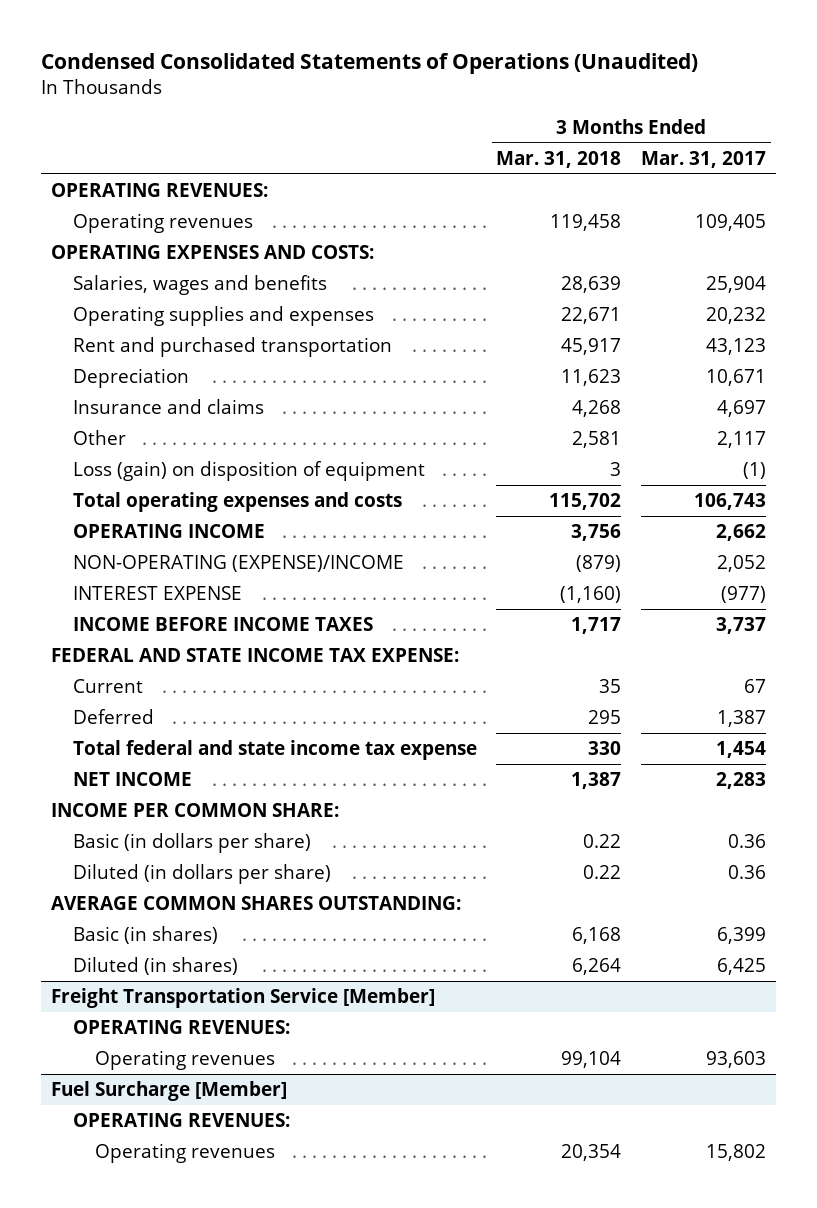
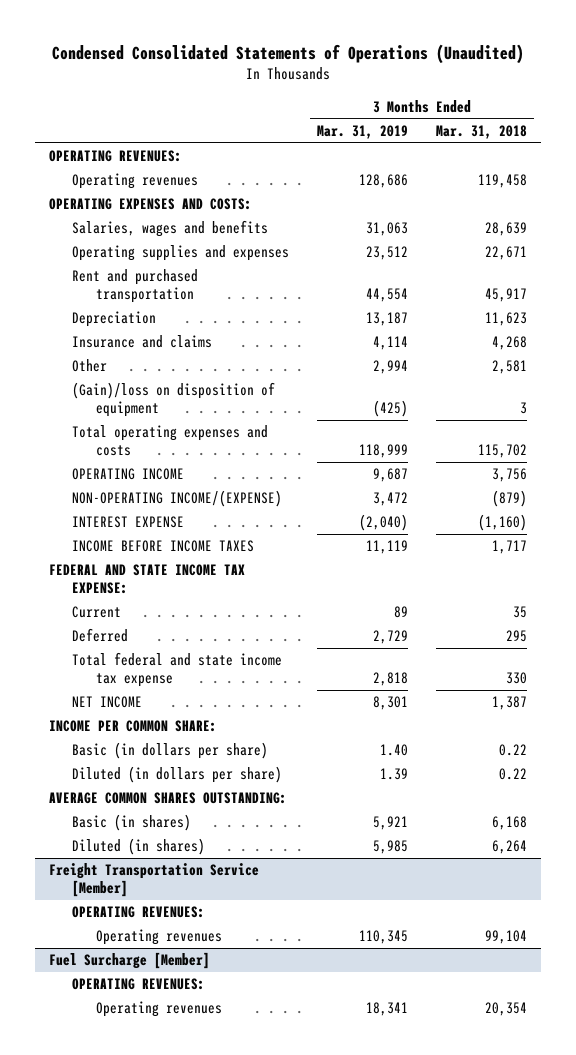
- | 3 Months Ended Mar. 31, 2018 | 3 Months Ended Mar. 31, 2017
+ | 3 Months Ended Mar. 31, 2019 | 3 Months Ended Mar. 31, 2018
- Loss (gain) on disposition of equipment | 3 | (1)
+ (Gain)/loss on disposition of equipment | (425) | 3
- NON-OPERATING (EXPENSE)/INCOME | (879) | 2,052
+ NON-OPERATING INCOME/(EXPENSE) | 3,472 | (879)

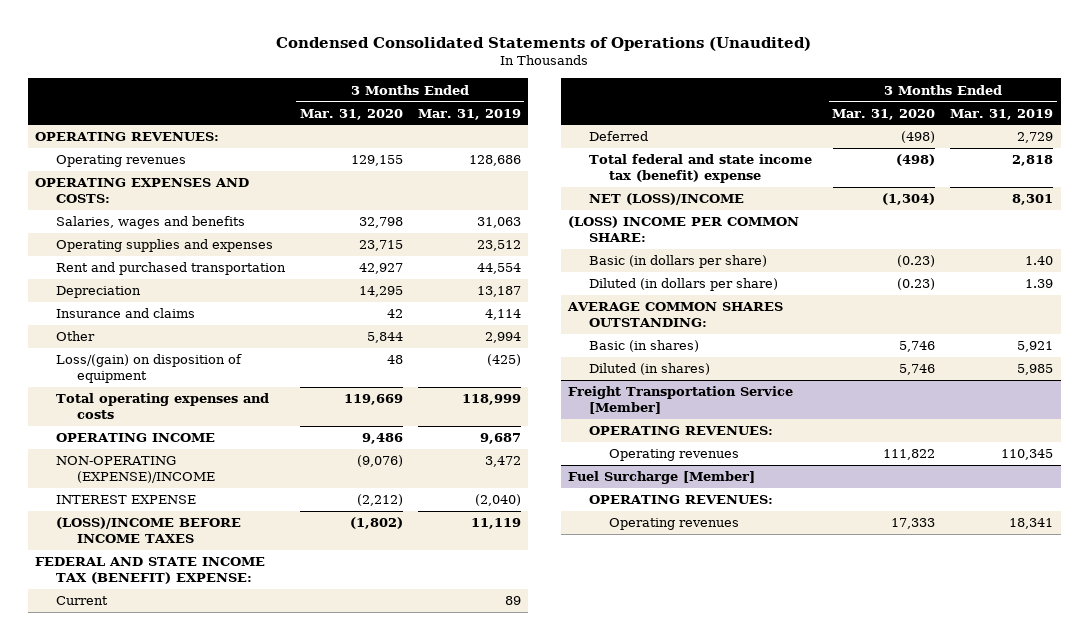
- | 3 Months Ended Mar. 31, 2019 | 3 Months Ended Mar. 31, 2018
+ | 3 Months Ended Mar. 31, 2020 | 3 Months Ended Mar. 31, 2019
- (Gain)/loss on disposition of equipment | (425) | 3
+ Loss/(gain) on disposition of equipment | 48 | (425)
- NON-OPERATING INCOME/(EXPENSE) | 3,472 | (879)
+ NON-OPERATING (EXPENSE)/INCOME | (9,076) | 3,472
- INCOME BEFORE INCOME TAXES | 11,119 | 1,717
- FEDERAL AND STATE INCOME TAX EXPENSE:
+ (LOSS)/INCOME BEFORE INCOME TAXES | (1,802) | 11,119
+ FEDERAL AND STATE INCOME TAX (BENEFIT) EXPENSE:
- Total federal and state income tax expense | 2,818 | 330
- NET INCOME | 8,301 | 1,387
- INCOME PER COMMON SHARE:
+ Total federal and state income tax (benefit) expense | (498) | 2,818
+ NET (LOSS)/INCOME | (1,304) | 8,301
+ (LOSS) INCOME PER COMMON SHARE:

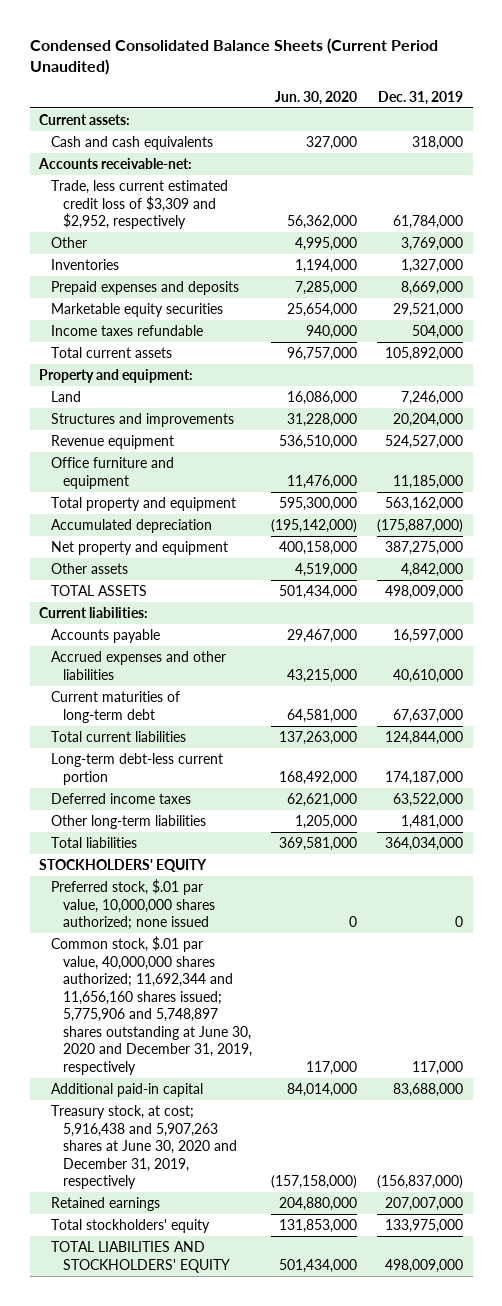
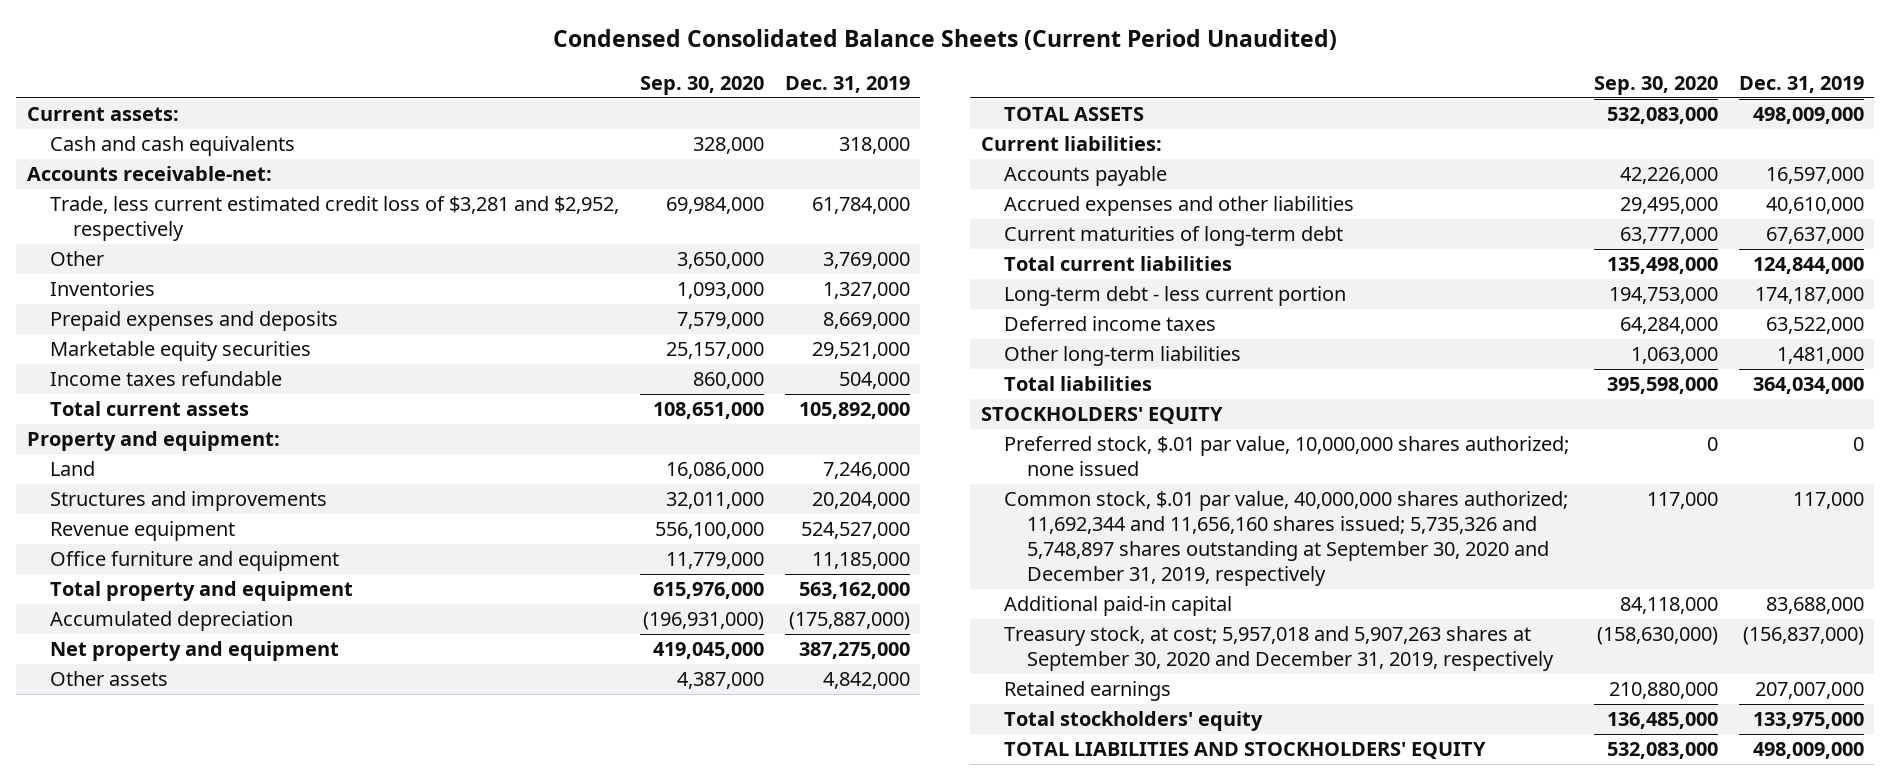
- | Jun. 30, 2020 | Dec. 31, 2019
+ | Sep. 30, 2020 | Dec. 31, 2019
- Trade, less current estimated credit loss of $3,309 and $2,952, respectively | 56,362,000 | 61,784,000
+ Trade, less current estimated credit loss of $3,281 and $2,952, respectively | 69,984,000 | 61,784,000
- Long-term debt-less current portion | 168,492,000 | 174,187,000
+ Long-term debt - less current portion | 194,753,000 | 174,187,000
- Common stock, $.01 par value, 40,000,000 shares authorized; 11,692,344 and 11,656,160 shares issued; 5,775,906 and 5,748,897 shares outstanding at June 30, 2020 and December 31, 2019, respectively | 117,000 | 117,000
+ Common stock, $.01 par value, 40,000,000 shares authorized; 11,692,344 and 11,656,160 shares issued; 5,735,326 and 5,748,897 shares outstanding at September 30, 2020 and December 31, 2019, respectively | 117,000 | 117,000
- Treasury stock, at cost; 5,916,438 and 5,907,263 shares at June 30, 2020 and December 31, 2019, respectively | (157,158,000) | (156,837,000)
+ Treasury stock, at cost; 5,957,018 and 5,907,263 shares at September 30, 2020 and December 31, 2019, respectively | (158,630,000) | (156,837,000)

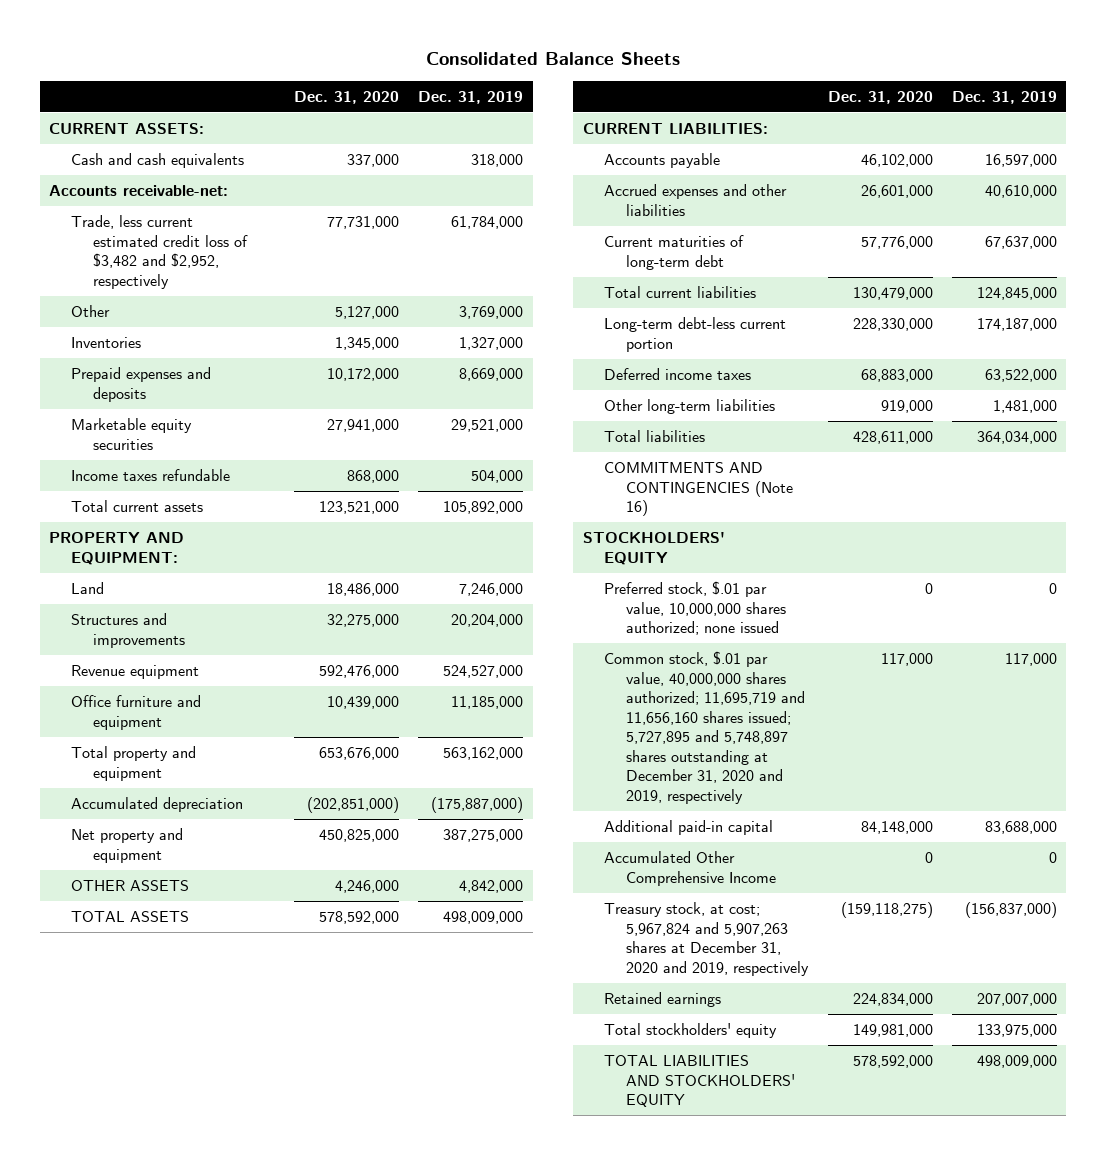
- Condensed Consolidated Balance Sheets (Current Period Unaudited)
+ Consolidated Balance Sheets
- | Sep. 30, 2020 | Dec. 31, 2019
+ | Dec. 31, 2020 | Dec. 31, 2019
- Current assets:
+ CURRENT ASSETS:
- Trade, less current estimated credit loss of $3,281 and $2,952, respectively | 69,984,000 | 61,784,000
+ Trade, less current estimated credit loss of $3,482 and $2,952, respectively | 77,731,000 | 61,784,000
- Property and equipment:
+ PROPERTY AND EQUIPMENT:
- Other assets | 4,387,000 | 4,842,000
+ OTHER ASSETS | 4,246,000 | 4,842,000
- Current liabilities:
+ CURRENT LIABILITIES:
- Total current liabilities | 135,498,000 | 124,844,000
- Long-term debt - less current portion | 194,753,000 | 174,187,000
+ Total current liabilities | 130,479,000 | 124,845,000
+ Long-term debt-less current portion | 228,330,000 | 174,187,000
+ COMMITMENTS AND CONTINGENCIES (Note 16)
- Common stock, $.01 par value, 40,000,000 shares authorized; 11,692,344 and 11,656,160 shares issued; 5,735,326 and 5,748,897 shares outstanding at September 30, 2020 and December 31, 2019, respectively | 117,000 | 117,000
+ Common stock, $.01 par value, 40,000,000 shares authorized; 11,695,719 and 11,656,160 shares issued; 5,727,895 and 5,748,897 shares outstanding at December 31, 2020 and 2019, respectively | 117,000 | 117,000
- Treasury stock, at cost; 5,957,018 and 5,907,263 shares at September 30, 2020 and December 31, 2019, respectively | (158,630,000) | (156,837,000)
+ Accumulated Other Comprehensive Income | 0 | 0
+ Treasury stock, at cost; 5,967,824 and 5,907,263 shares at December 31, 2020 and 2019, respectively | (159,118,275) | (156,837,000)

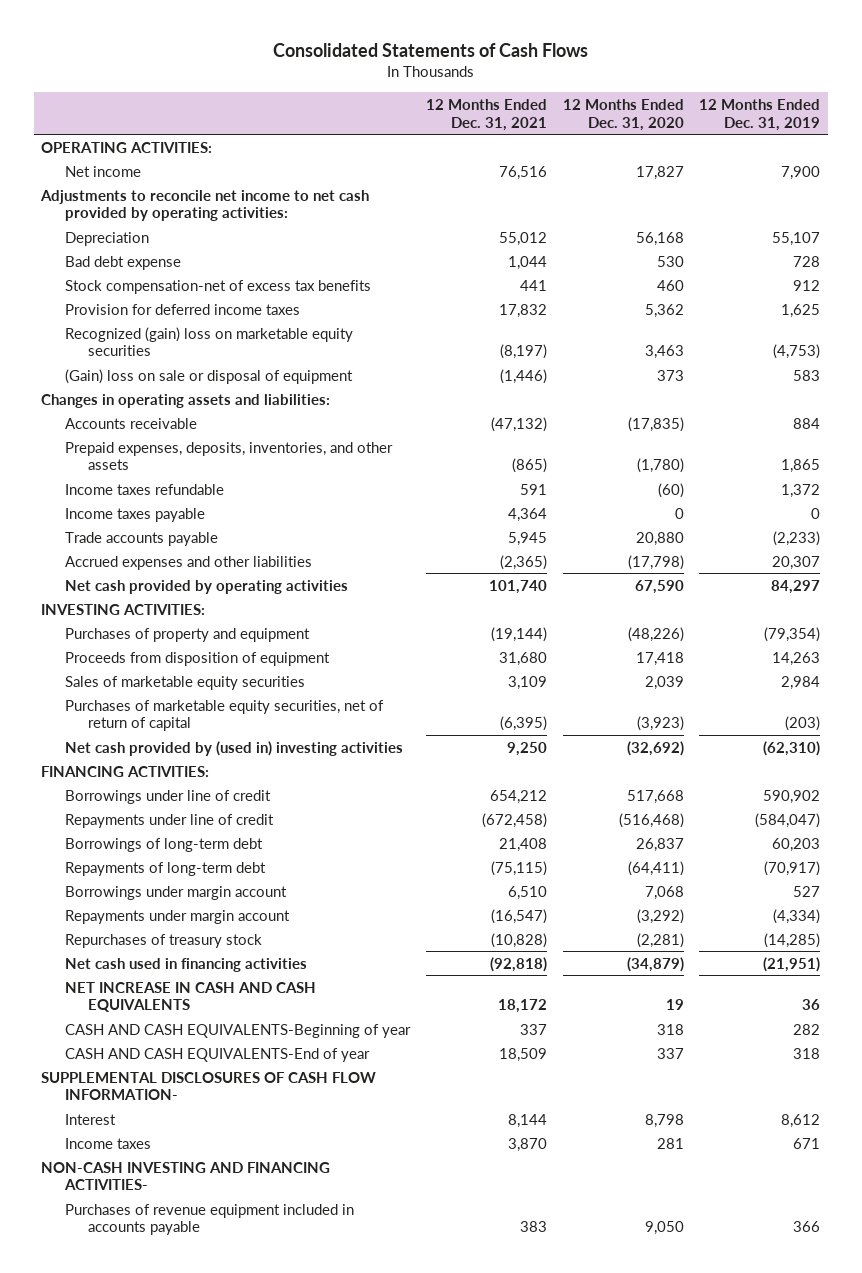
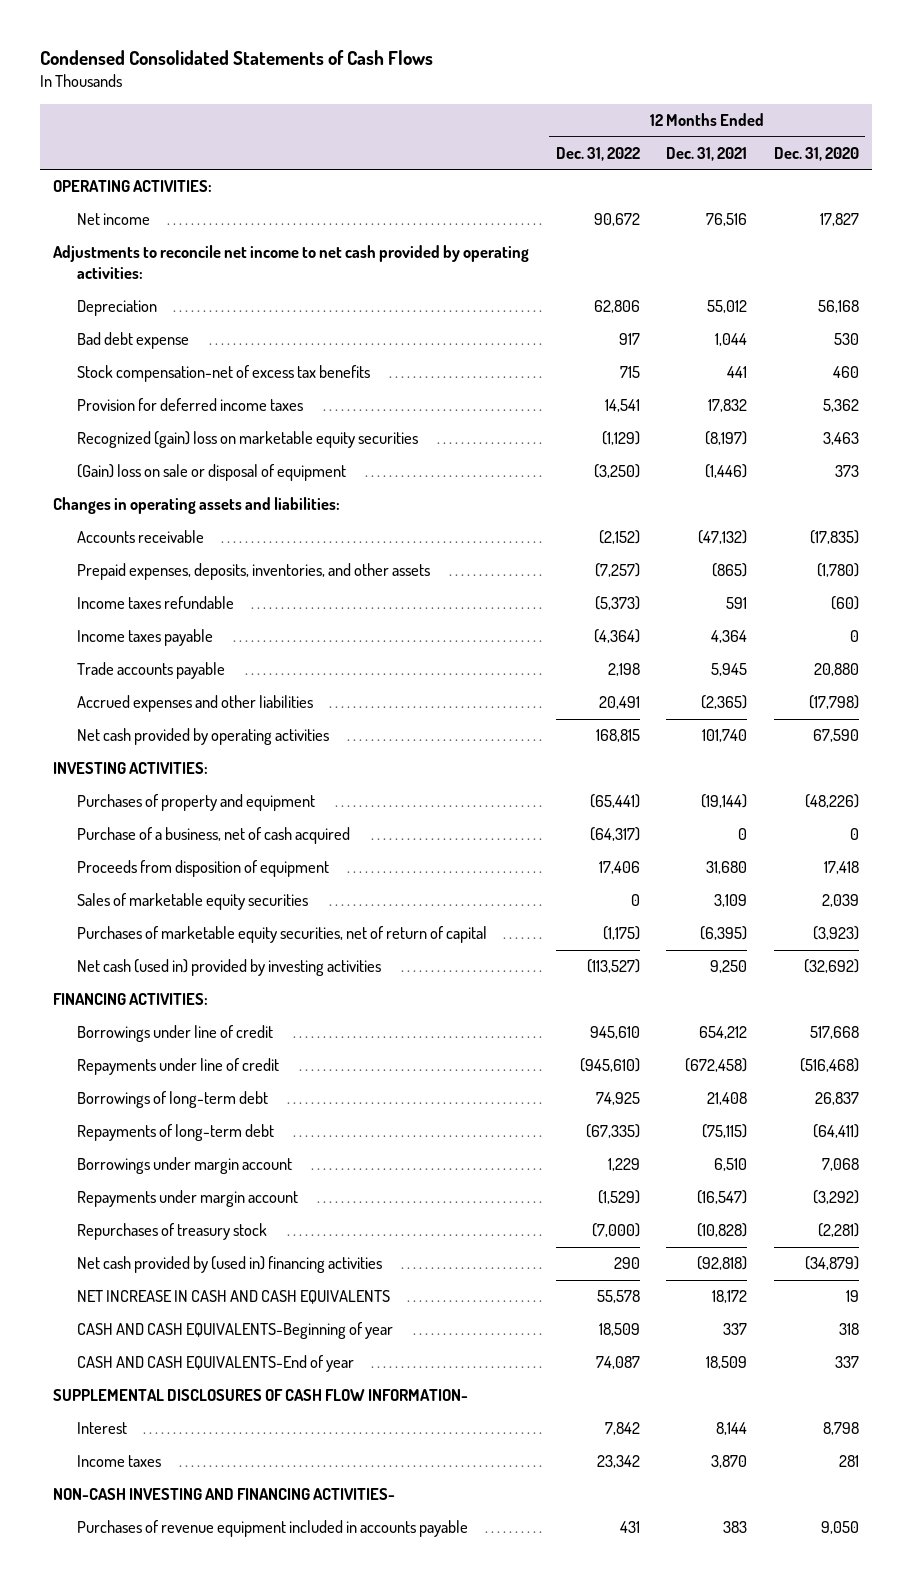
- Consolidated Statements of Cash Flows
+ Condensed Consolidated Statements of Cash Flows
- | 12 Months Ended Dec. 31, 2021 | 12 Months Ended Dec. 31, 2020 | 12 Months Ended Dec. 31, 2019
+ | 12 Months Ended Dec. 31, 2022 | 12 Months Ended Dec. 31, 2021 | 12 Months Ended Dec. 31, 2020
+ Purchase of a business, net of cash acquired | (64,317) | 0 | 0
- Net cash provided by (used in) investing activities | 9,250 | (32,692) | (62,310)
+ Net cash (used in) provided by investing activities | (113,527) | 9,250 | (32,692)
- Net cash used in financing activities | (92,818) | (34,879) | (21,951)
+ Net cash provided by (used in) financing activities | 290 | (92,818) | (34,879)

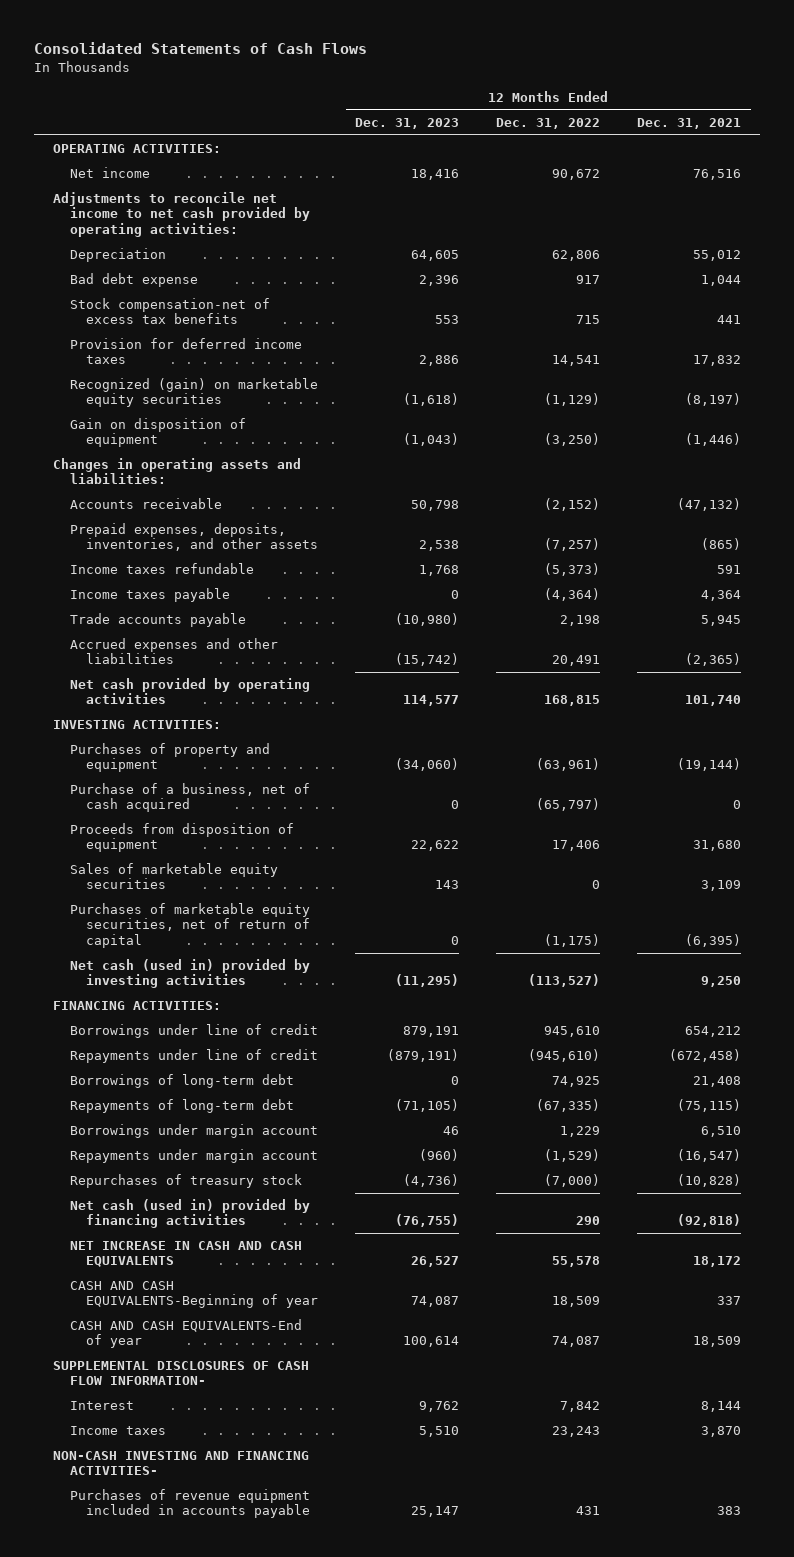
- Condensed Consolidated Statements of Cash Flows
+ Consolidated Statements of Cash Flows
- | 12 Months Ended Dec. 31, 2022 | 12 Months Ended Dec. 31, 2021 | 12 Months Ended Dec. 31, 2020
+ | 12 Months Ended Dec. 31, 2023 | 12 Months Ended Dec. 31, 2022 | 12 Months Ended Dec. 31, 2021
- Recognized (gain) loss on marketable equity securities | (1,129) | (8,197) | 3,463
- (Gain) loss on sale or disposal of equipment | (3,250) | (1,446) | 373
+ Recognized (gain) on marketable equity securities | (1,618) | (1,129) | (8,197)
+ Gain on disposition of equipment | (1,043) | (3,250) | (1,446)
- Purchases of property and equipment | (65,441) | (19,144) | (48,226)
- Purchase of a business, net of cash acquired | (64,317) | 0 | 0
+ Purchases of property and equipment | (34,060) | (63,961) | (19,144)
+ Purchase of a business, net of cash acquired | 0 | (65,797) | 0
- Net cash provided by (used in) financing activities | 290 | (92,818) | (34,879)
+ Net cash (used in) provided by financing activities | (76,755) | 290 | (92,818)
- Income taxes | 23,342 | 3,870 | 281
+ Income taxes | 5,510 | 23,243 | 3,870

